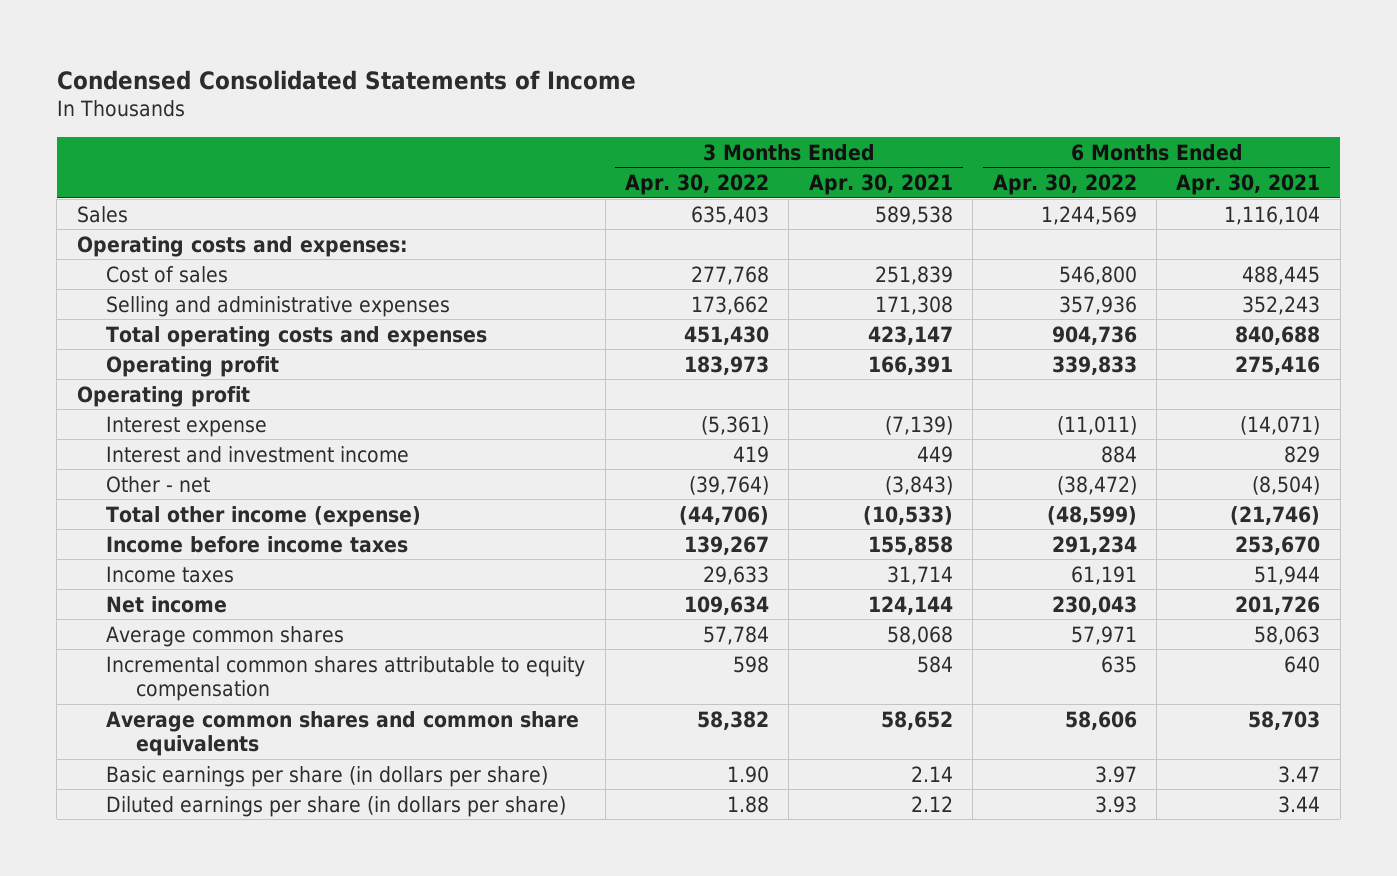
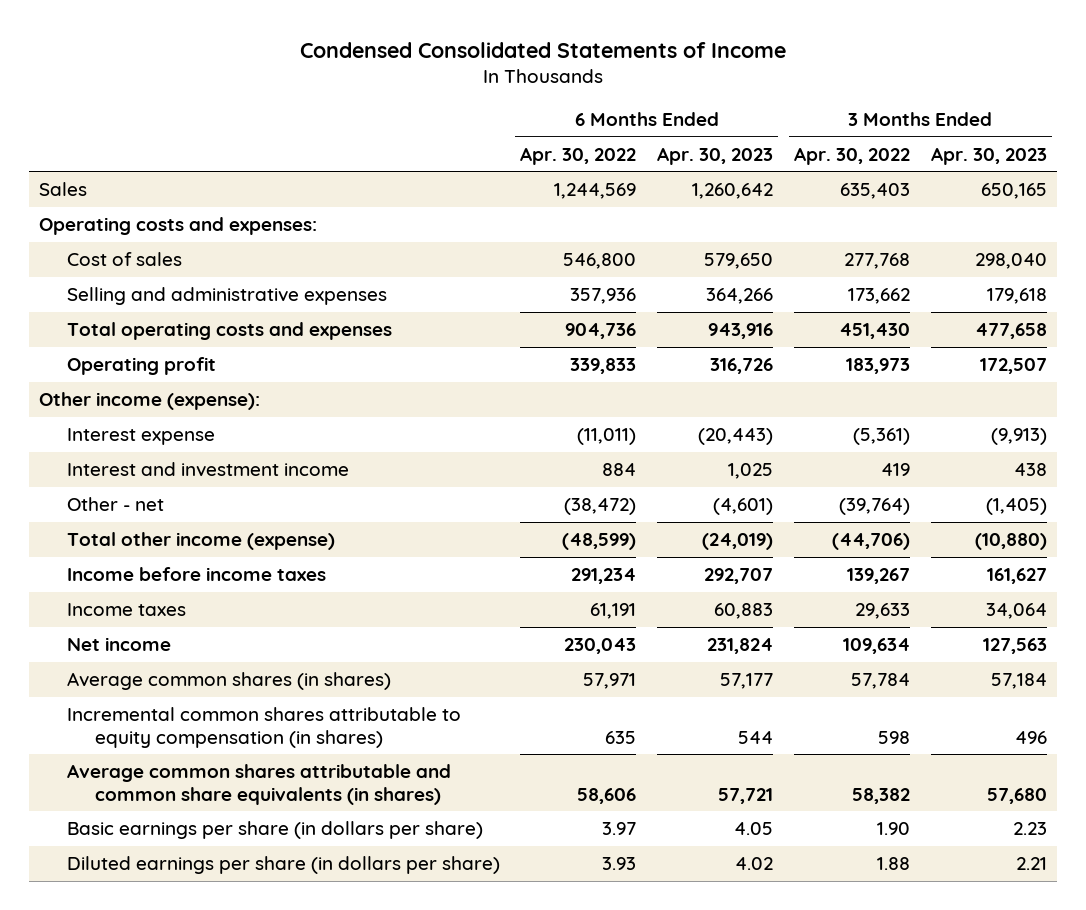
- | 3 Months Ended Apr. 30, 2022 | 3 Months Ended Apr. 30, 2021 | 6 Months Ended Apr. 30, 2022 | 6 Months Ended Apr. 30, 2021
+ | 6 Months Ended Apr. 30, 2022 | 6 Months Ended Apr. 30, 2023 | 3 Months Ended Apr. 30, 2022 | 3 Months Ended Apr. 30, 2023
- Operating profit
+ Other income (expense):
- Average common shares | 57,784 | 58,068 | 57,971 | 58,063
- Incremental common shares attributable to equity compensation | 598 | 584 | 635 | 640
- Average common shares and common share equivalents | 58,382 | 58,652 | 58,606 | 58,703
+ Average common shares (in shares) | 57,971 | 57,177 | 57,784 | 57,184
+ Incremental common shares attributable to equity compensation (in shares) | 635 | 544 | 598 | 496
+ Average common shares attributable and common share equivalents (in shares) | 58,606 | 57,721 | 58,382 | 57,680

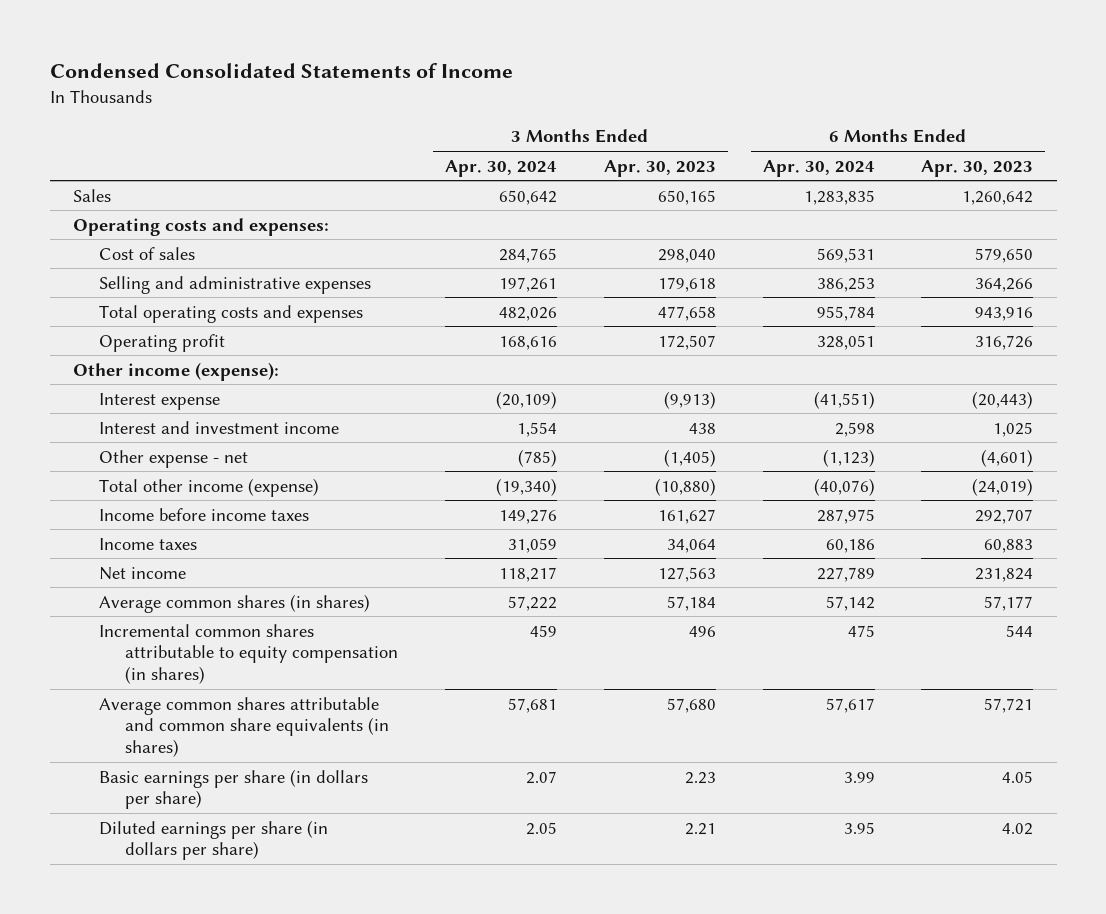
- | 6 Months Ended Apr. 30, 2022 | 6 Months Ended Apr. 30, 2023 | 3 Months Ended Apr. 30, 2022 | 3 Months Ended Apr. 30, 2023
+ | 3 Months Ended Apr. 30, 2024 | 3 Months Ended Apr. 30, 2023 | 6 Months Ended Apr. 30, 2024 | 6 Months Ended Apr. 30, 2023
- Other - net | (38,472) | (4,601) | (39,764) | (1,405)
+ Other expense - net | (785) | (1,405) | (1,123) | (4,601)

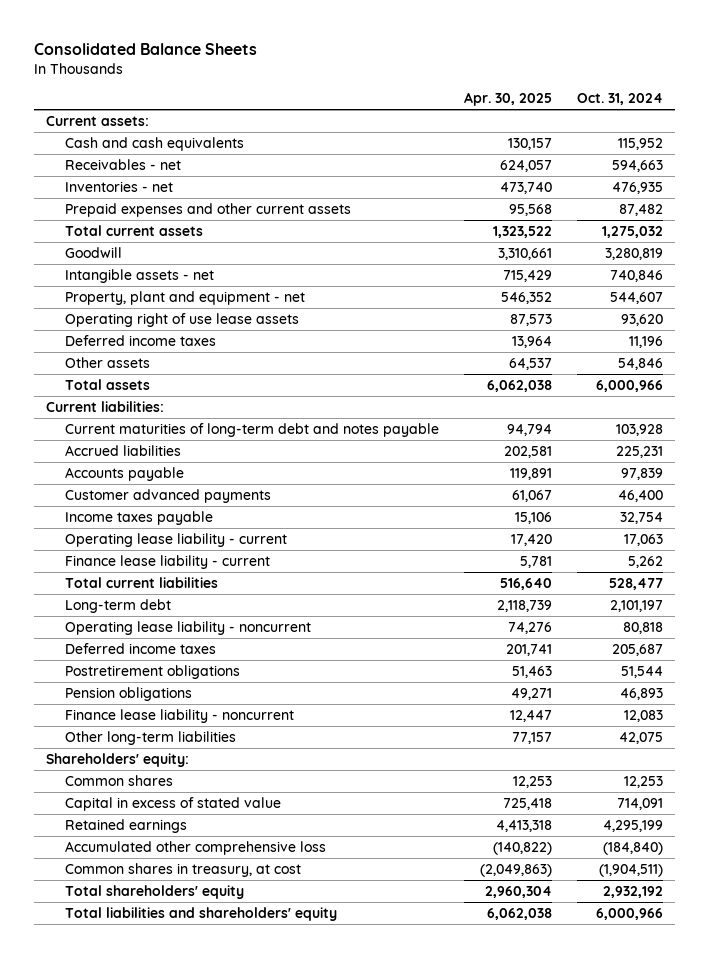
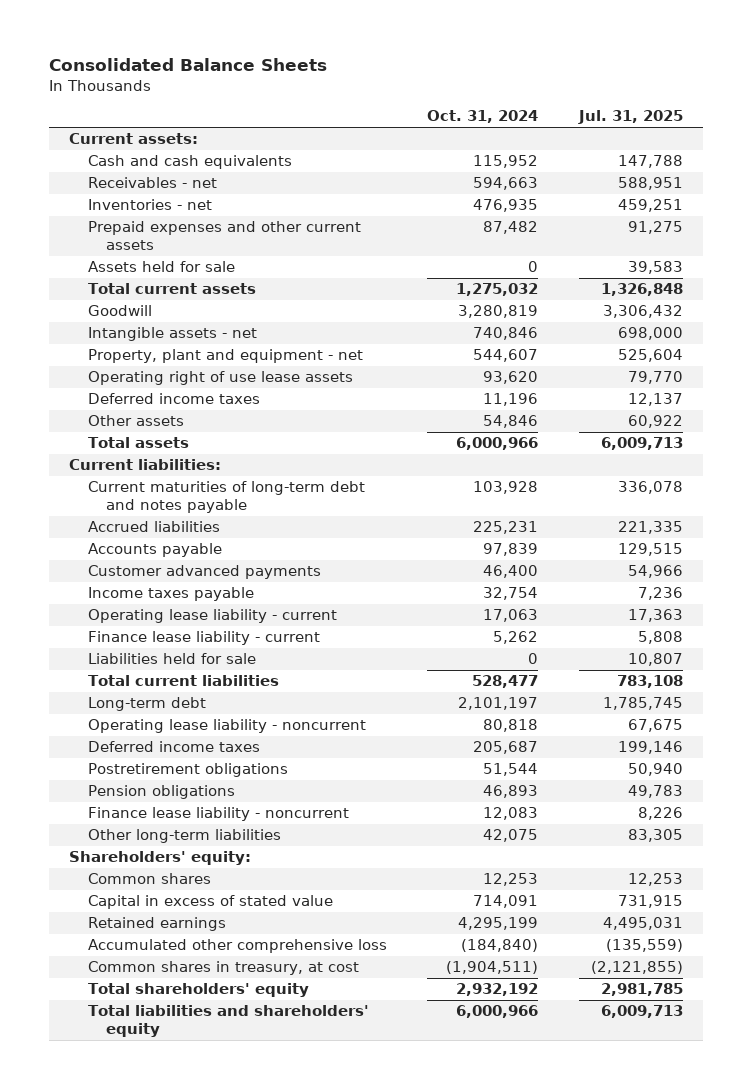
- | Apr. 30, 2025 | Oct. 31, 2024
+ | Oct. 31, 2024 | Jul. 31, 2025
+ Assets held for sale | 0 | 39,583
+ Liabilities held for sale | 0 | 10,807

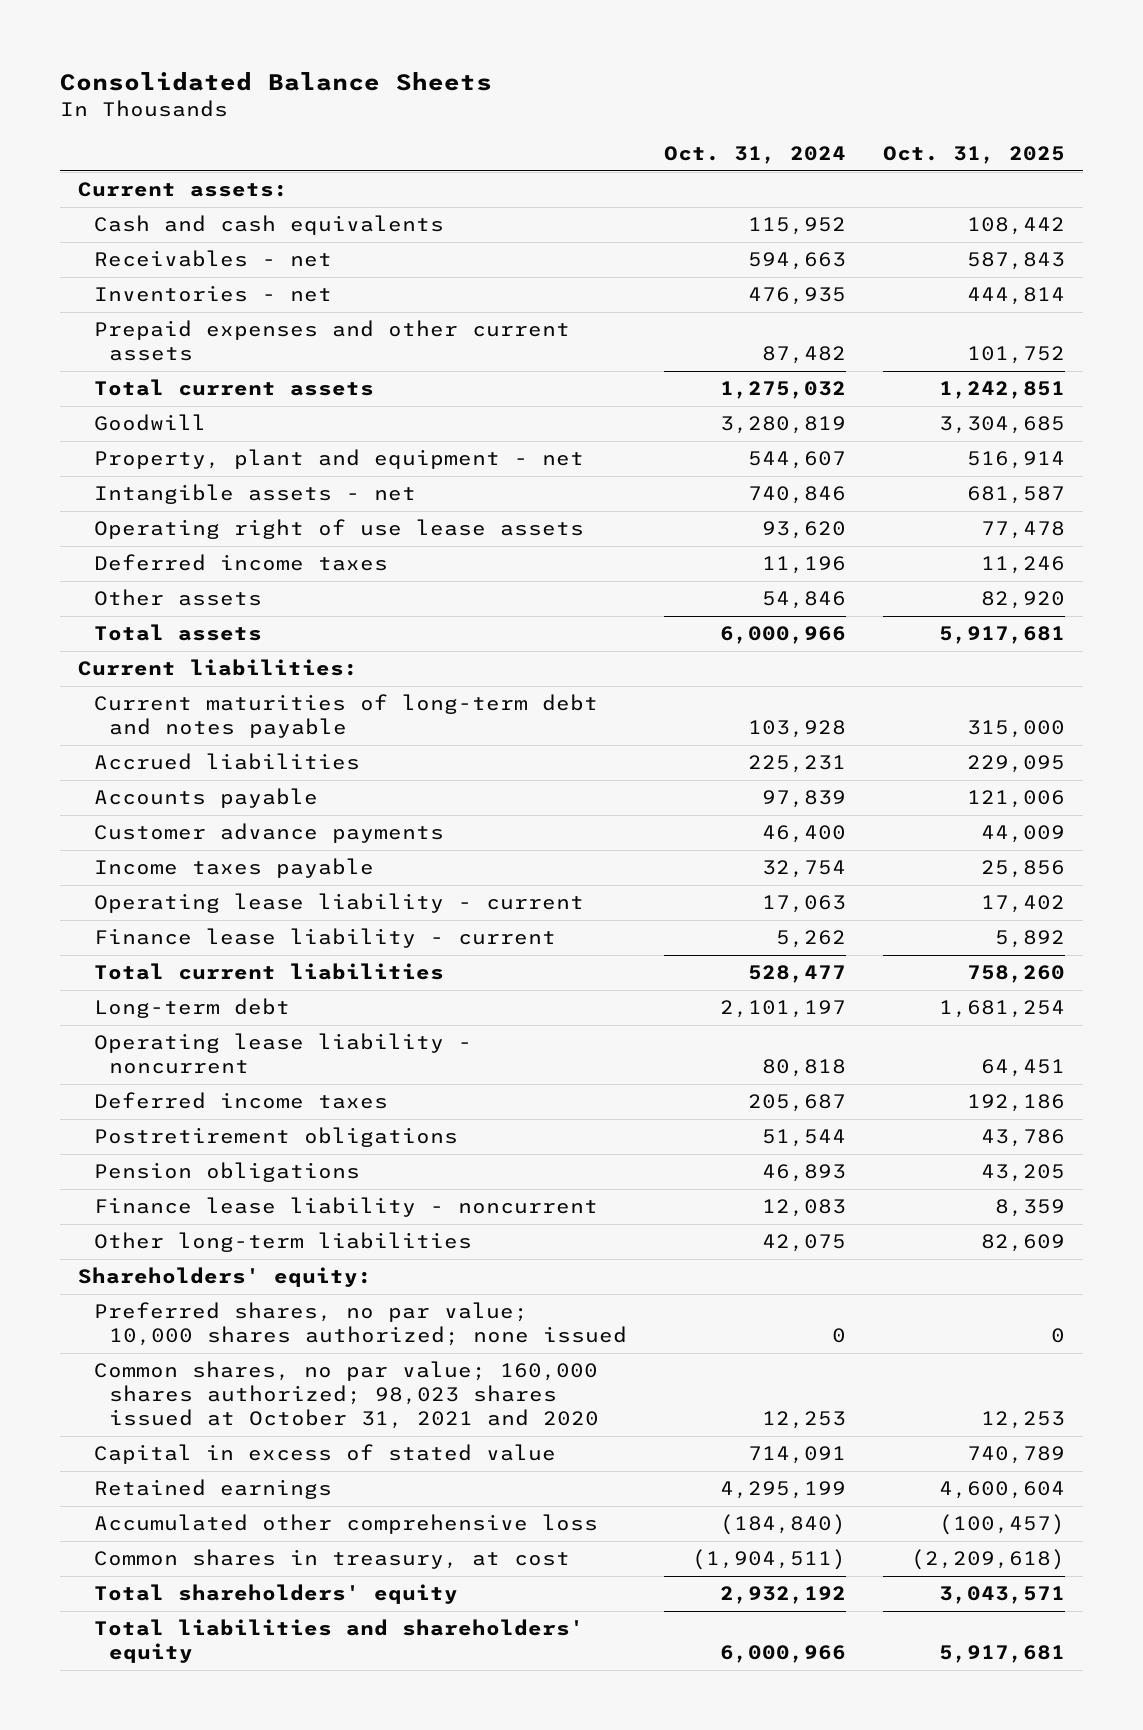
- | Oct. 31, 2024 | Jul. 31, 2025
+ | Oct. 31, 2024 | Oct. 31, 2025
- Assets held for sale | 0 | 39,583
moved down: Intangible assets - net | 740,846 | 681,587
- Customer advanced payments | 46,400 | 54,966
+ Customer advance payments | 46,400 | 44,009
- Liabilities held for sale | 0 | 10,807
- Common shares | 12,253 | 12,253
+ Preferred shares, no par value; 10,000 shares authorized; none issued | 0 | 0
+ Common shares, no par value; 160,000 shares authorized; 98,023 shares issued at October 31, 2021 and 2020 | 12,253 | 12,253

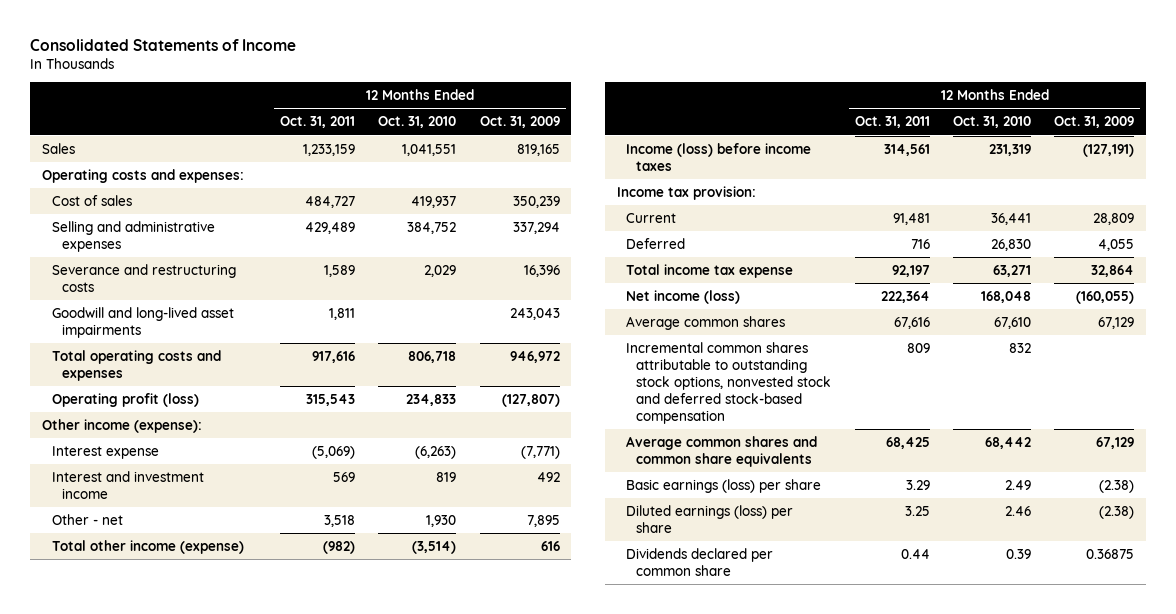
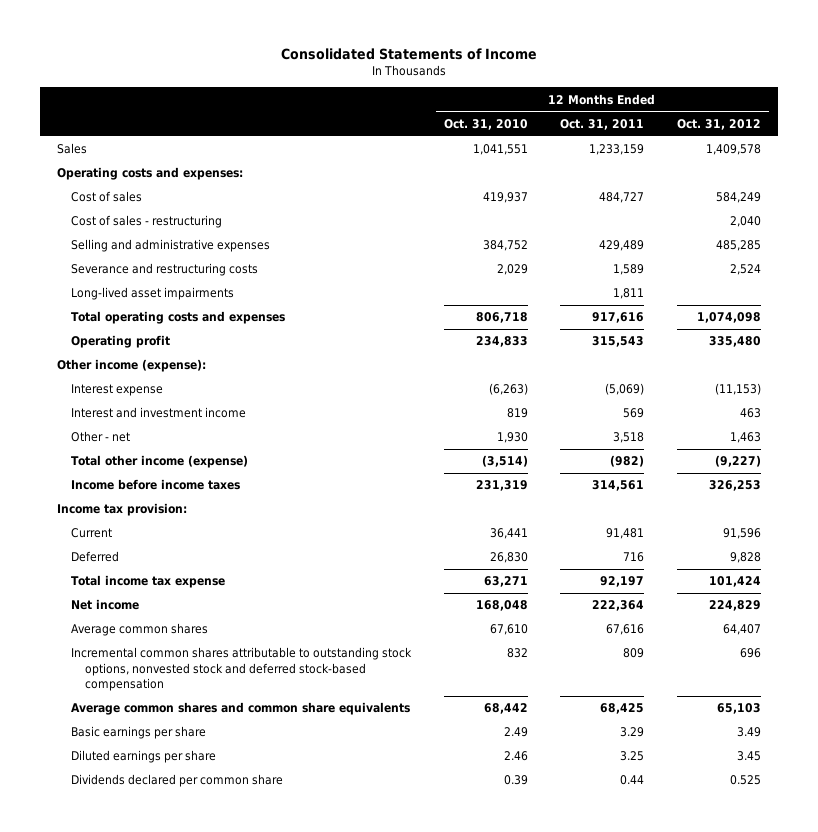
- | 12 Months Ended Oct. 31, 2011 | 12 Months Ended Oct. 31, 2010 | 12 Months Ended Oct. 31, 2009
+ | 12 Months Ended Oct. 31, 2010 | 12 Months Ended Oct. 31, 2011 | 12 Months Ended Oct. 31, 2012
+ Cost of sales - restructuring | | | 2,040
- Goodwill and long-lived asset impairments | 1,811 | | 243,043
+ Long-lived asset impairments | | 1,811 |
- Operating profit (loss) | 315,543 | 234,833 | (127,807)
+ Operating profit | 234,833 | 315,543 | 335,480
- Income (loss) before income taxes | 314,561 | 231,319 | (127,191)
+ Income before income taxes | 231,319 | 314,561 | 326,253
- Net income (loss) | 222,364 | 168,048 | (160,055)
+ Net income | 168,048 | 222,364 | 224,829
- Basic earnings (loss) per share | 3.29 | 2.49 | (2.38)
- Diluted earnings (loss) per share | 3.25 | 2.46 | (2.38)
+ Basic earnings per share | 2.49 | 3.29 | 3.49
+ Diluted earnings per share | 2.46 | 3.25 | 3.45

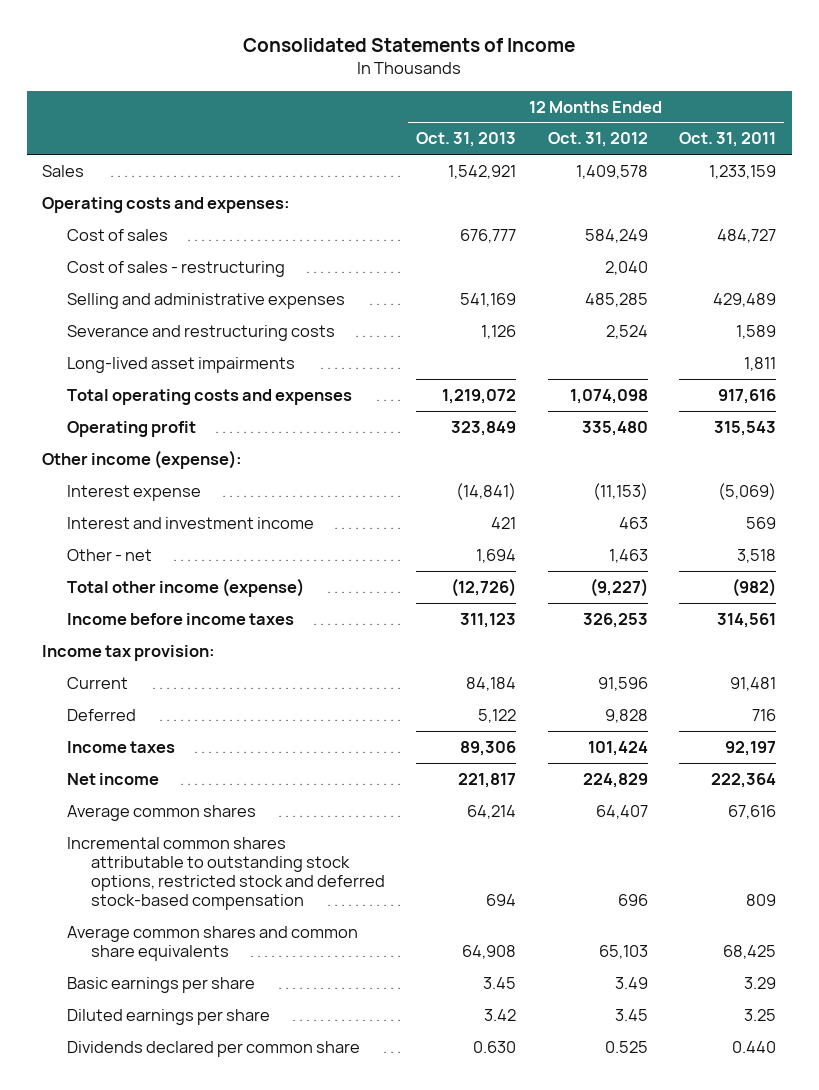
- | 12 Months Ended Oct. 31, 2010 | 12 Months Ended Oct. 31, 2011 | 12 Months Ended Oct. 31, 2012
+ | 12 Months Ended Oct. 31, 2013 | 12 Months Ended Oct. 31, 2012 | 12 Months Ended Oct. 31, 2011
- Total income tax expense | 63,271 | 92,197 | 101,424
+ Income taxes | 89,306 | 101,424 | 92,197
- Incremental common shares attributable to outstanding stock options, nonvested stock and deferred stock-based compensation | 832 | 809 | 696
+ Incremental common shares attributable to outstanding stock options, restricted stock and deferred stock-based compensation | 694 | 696 | 809
- Dividends declared per common share | 0.39 | 0.44 | 0.525
+ Dividends declared per common share | 0.630 | 0.525 | 0.440

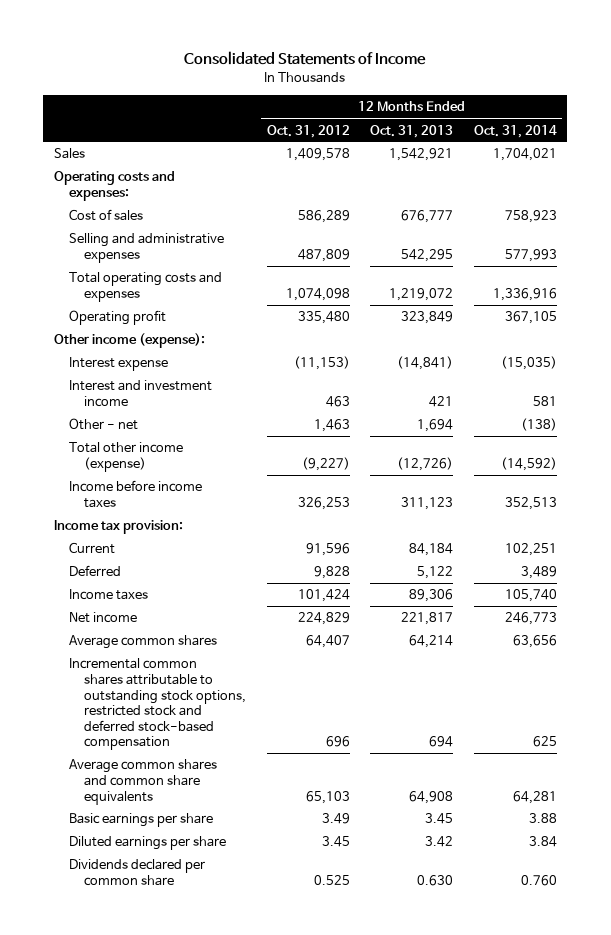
- | 12 Months Ended Oct. 31, 2013 | 12 Months Ended Oct. 31, 2012 | 12 Months Ended Oct. 31, 2011
+ | 12 Months Ended Oct. 31, 2012 | 12 Months Ended Oct. 31, 2013 | 12 Months Ended Oct. 31, 2014
- Cost of sales | 676,777 | 584,249 | 484,727
- Cost of sales - restructuring | | 2,040 |
- Selling and administrative expenses | 541,169 | 485,285 | 429,489
- Severance and restructuring costs | 1,126 | 2,524 | 1,589
- Long-lived asset impairments | | | 1,811
+ Cost of sales | 586,289 | 676,777 | 758,923
+ Selling and administrative expenses | 487,809 | 542,295 | 577,993

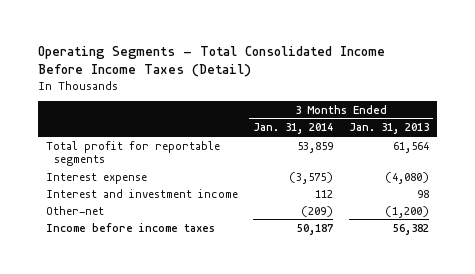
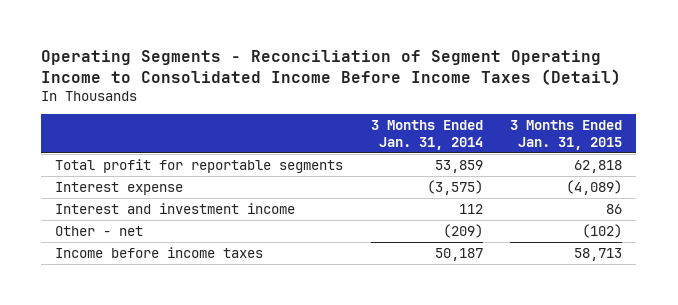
- Operating Segments - Total Consolidated Income Before Income Taxes (Detail)
+ Operating Segments - Reconciliation of Segment Operating Income to Consolidated Income Before Income Taxes (Detail)
- | 3 Months Ended Jan. 31, 2014 | 3 Months Ended Jan. 31, 2013
+ | 3 Months Ended Jan. 31, 2014 | 3 Months Ended Jan. 31, 2015
- Other-net | (209) | (1,200)
+ Other - net | (209) | (102)

